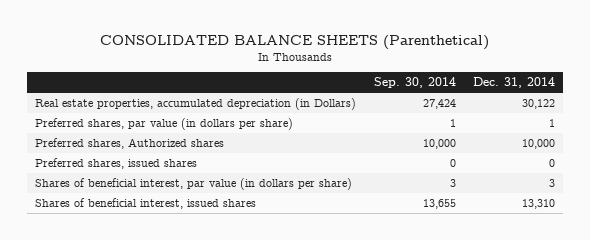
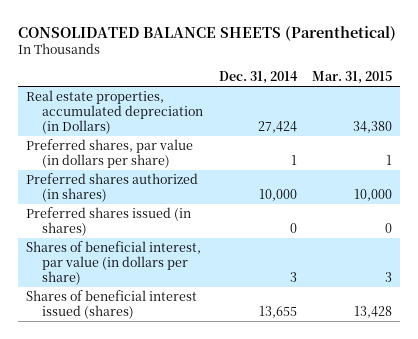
- | Sep. 30, 2014 | Dec. 31, 2014
+ | Dec. 31, 2014 | Mar. 31, 2015
- Real estate properties, accumulated depreciation (in Dollars) | 27,424 | 30,122
+ Real estate properties, accumulated depreciation (in Dollars) | 27,424 | 34,380
- Preferred shares, Authorized shares | 10,000 | 10,000
- Preferred shares, issued shares | 0 | 0
+ Preferred shares authorized (in shares) | 10,000 | 10,000
+ Preferred shares issued (in shares) | 0 | 0
- Shares of beneficial interest, issued shares | 13,655 | 13,310
+ Shares of beneficial interest issued (shares) | 13,655 | 13,428

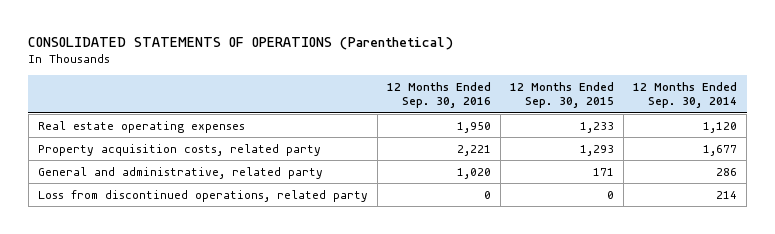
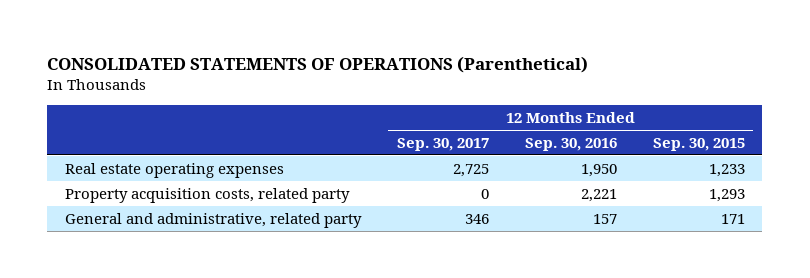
- | 12 Months Ended Sep. 30, 2016 | 12 Months Ended Sep. 30, 2015 | 12 Months Ended Sep. 30, 2014
+ | 12 Months Ended Sep. 30, 2017 | 12 Months Ended Sep. 30, 2016 | 12 Months Ended Sep. 30, 2015
- General and administrative, related party | 1,020 | 171 | 286
- Loss from discontinued operations, related party | 0 | 0 | 214
+ General and administrative, related party | 346 | 157 | 171

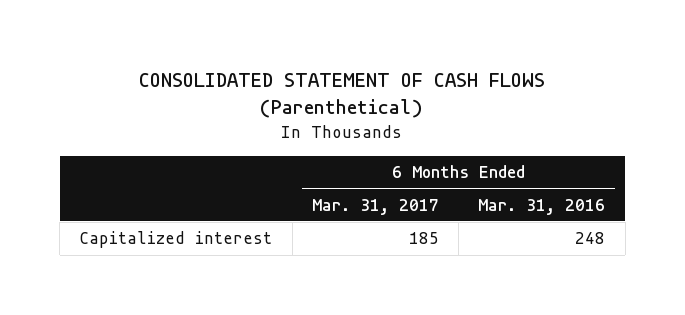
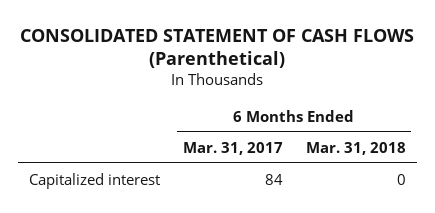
- | 6 Months Ended Mar. 31, 2017 | 6 Months Ended Mar. 31, 2016
+ | 6 Months Ended Mar. 31, 2017 | 6 Months Ended Mar. 31, 2018
- Capitalized interest | 185 | 248
+ Capitalized interest | 84 | 0

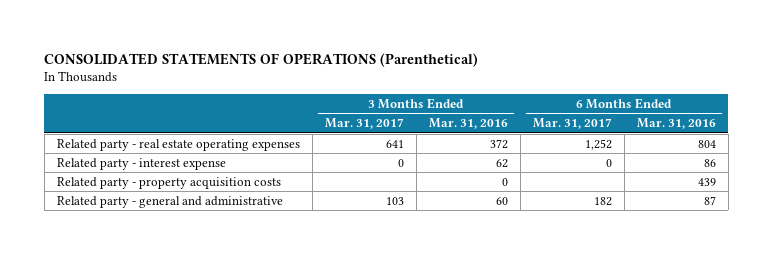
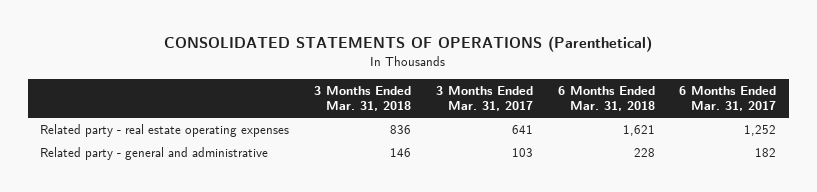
- | 3 Months Ended Mar. 31, 2017 | 3 Months Ended Mar. 31, 2016 | 6 Months Ended Mar. 31, 2017 | 6 Months Ended Mar. 31, 2016
+ | 3 Months Ended Mar. 31, 2018 | 3 Months Ended Mar. 31, 2017 | 6 Months Ended Mar. 31, 2018 | 6 Months Ended Mar. 31, 2017
- Related party - interest expense | 0 | 62 | 0 | 86
- Related party - property acquisition costs | | 0 | | 439

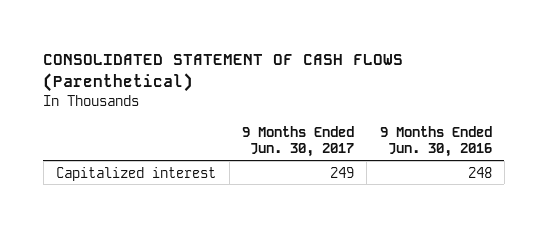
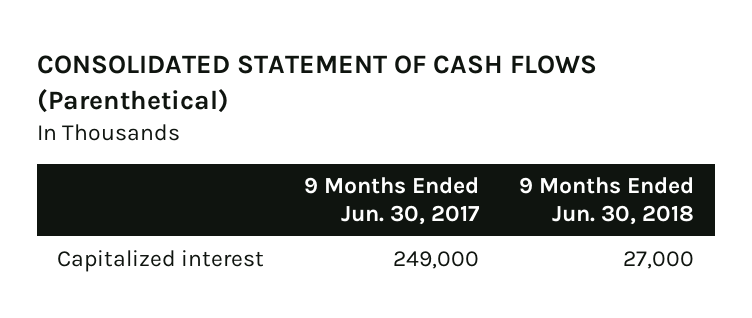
- | 9 Months Ended Jun. 30, 2017 | 9 Months Ended Jun. 30, 2016
+ | 9 Months Ended Jun. 30, 2017 | 9 Months Ended Jun. 30, 2018
- Capitalized interest | 249 | 248
+ Capitalized interest | 249,000 | 27,000

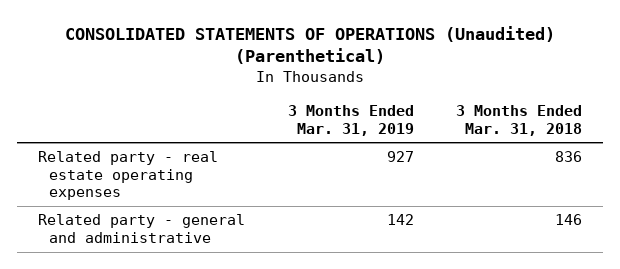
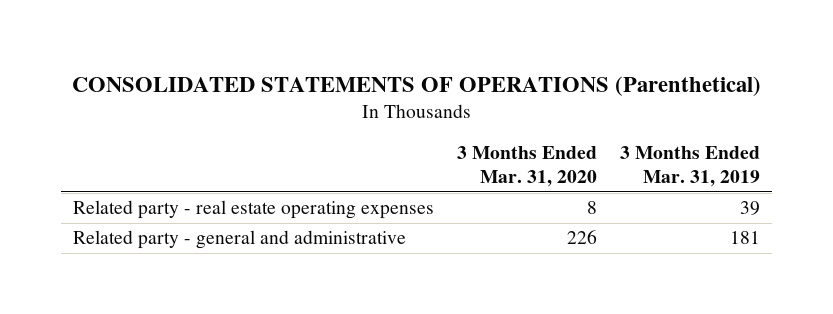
- CONSOLIDATED STATEMENTS OF OPERATIONS (Unaudited) (Parenthetical)
+ CONSOLIDATED STATEMENTS OF OPERATIONS (Parenthetical)
- | 3 Months Ended Mar. 31, 2019 | 3 Months Ended Mar. 31, 2018
+ | 3 Months Ended Mar. 31, 2020 | 3 Months Ended Mar. 31, 2019
- Related party - real estate operating expenses | 927 | 836
- Related party - general and administrative | 142 | 146
+ Related party - real estate operating expenses | 8 | 39
+ Related party - general and administrative | 226 | 181

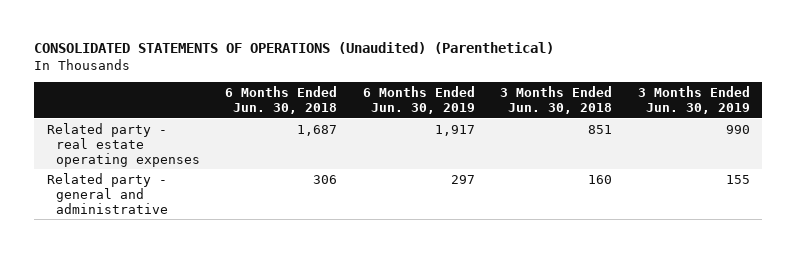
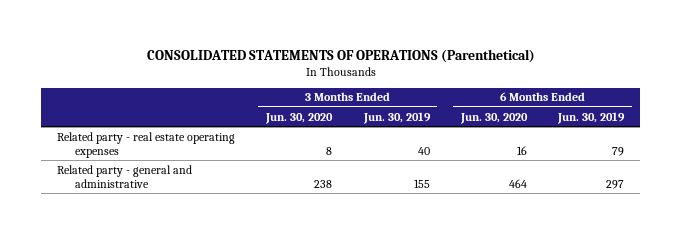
- CONSOLIDATED STATEMENTS OF OPERATIONS (Unaudited) (Parenthetical)
+ CONSOLIDATED STATEMENTS OF OPERATIONS (Parenthetical)
- | 6 Months Ended Jun. 30, 2018 | 6 Months Ended Jun. 30, 2019 | 3 Months Ended Jun. 30, 2018 | 3 Months Ended Jun. 30, 2019
+ | 3 Months Ended Jun. 30, 2020 | 3 Months Ended Jun. 30, 2019 | 6 Months Ended Jun. 30, 2020 | 6 Months Ended Jun. 30, 2019
- Related party - real estate operating expenses | 1,687 | 1,917 | 851 | 990
+ Related party - real estate operating expenses | 8 | 40 | 16 | 79

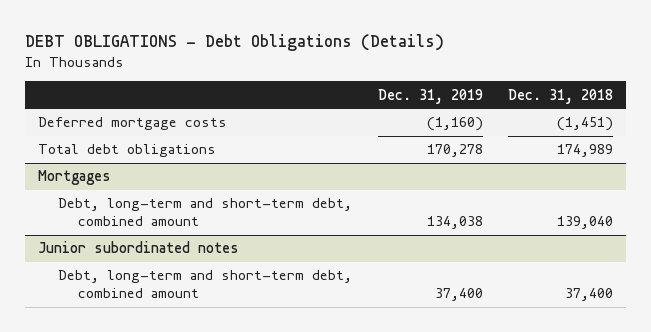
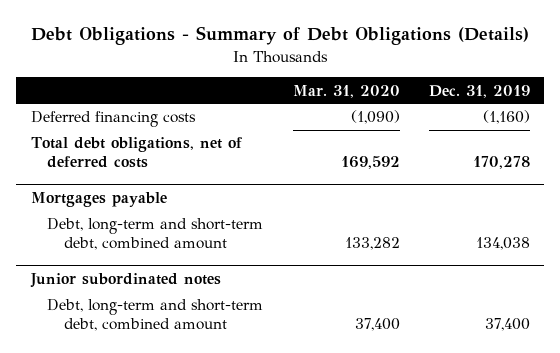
- DEBT OBLIGATIONS - Debt Obligations (Details)
+ Debt Obligations - Summary of Debt Obligations (Details)
- | Dec. 31, 2019 | Dec. 31, 2018
+ | Mar. 31, 2020 | Dec. 31, 2019
- Deferred mortgage costs | (1,160) | (1,451)
- Total debt obligations | 170,278 | 174,989
- Mortgages
+ Deferred financing costs | (1,090) | (1,160)
+ Total debt obligations, net of deferred costs | 169,592 | 170,278
+ Mortgages payable

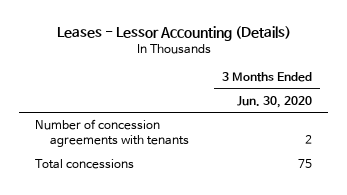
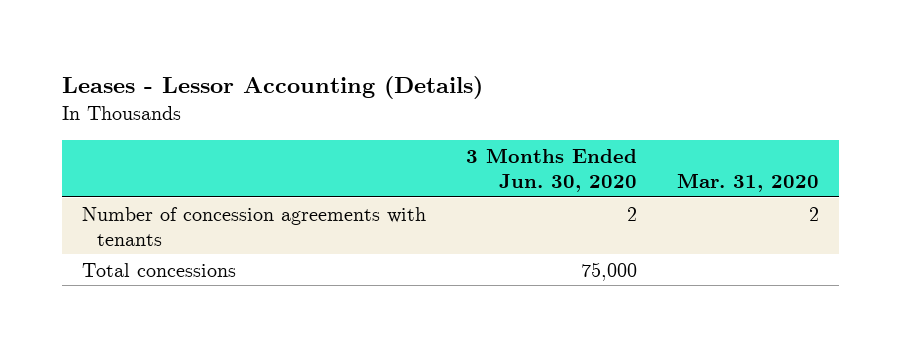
- | 3 Months Ended Jun. 30, 2020
+ | 3 Months Ended Jun. 30, 2020 | Mar. 31, 2020
- Total concessions | 75
+ Total concessions | 75,000 |

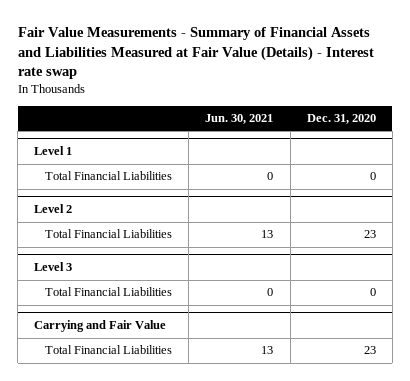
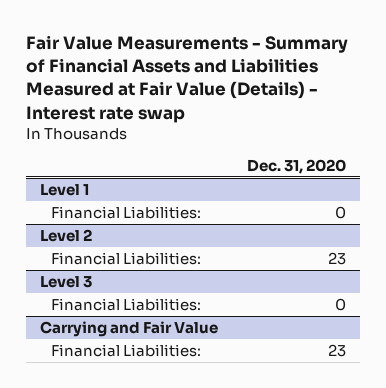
- | Jun. 30, 2021 | Dec. 31, 2020
+ | Dec. 31, 2020
@ Level 1
- Total Financial Liabilities | 0 | 0
+ Financial Liabilities: | 0
@ Level 2
- Total Financial Liabilities | 13 | 23
+ Financial Liabilities: | 23
@ Level 3
- Total Financial Liabilities | 0 | 0
+ Financial Liabilities: | 0
@ Carrying and Fair Value
- Total Financial Liabilities | 13 | 23
+ Financial Liabilities: | 23

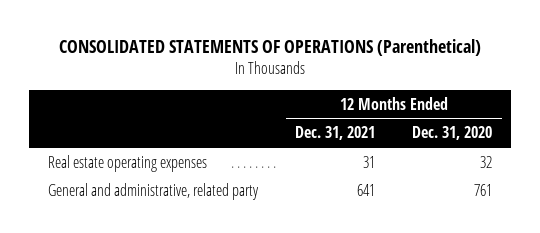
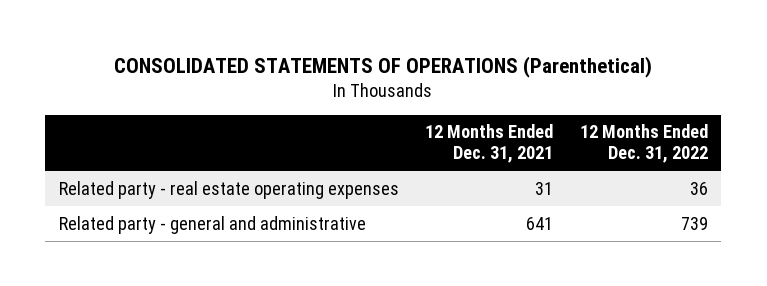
- | 12 Months Ended Dec. 31, 2021 | 12 Months Ended Dec. 31, 2020
+ | 12 Months Ended Dec. 31, 2021 | 12 Months Ended Dec. 31, 2022
- Real estate operating expenses | 31 | 32
- General and administrative, related party | 641 | 761
+ Related party - real estate operating expenses | 31 | 36
+ Related party - general and administrative | 641 | 739

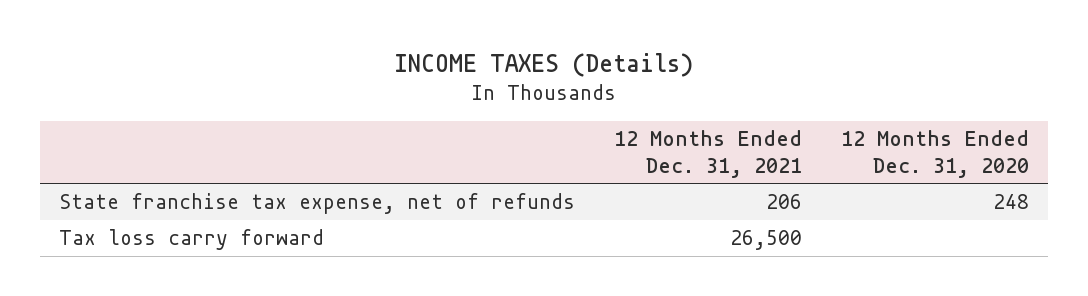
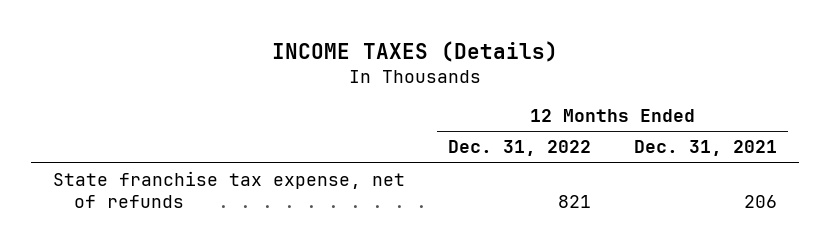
- | 12 Months Ended Dec. 31, 2021 | 12 Months Ended Dec. 31, 2020
+ | 12 Months Ended Dec. 31, 2022 | 12 Months Ended Dec. 31, 2021
- Tax loss carry forward | 26,500 |

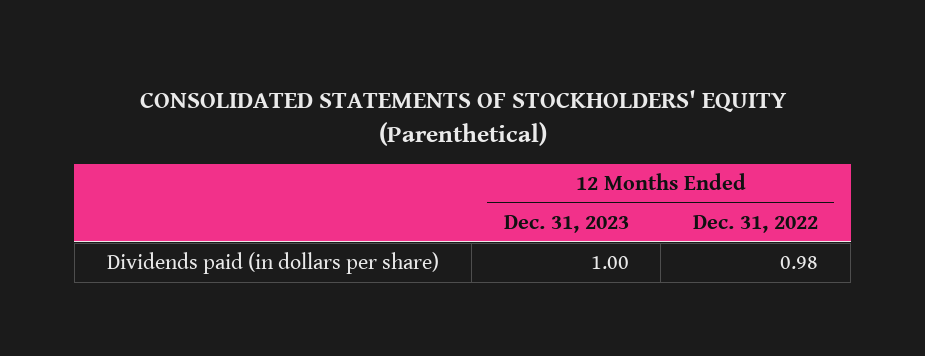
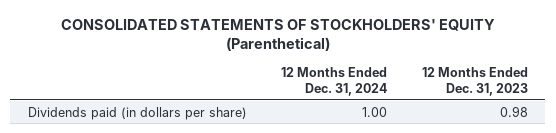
- | 12 Months Ended Dec. 31, 2023 | 12 Months Ended Dec. 31, 2022
+ | 12 Months Ended Dec. 31, 2024 | 12 Months Ended Dec. 31, 2023
- Dividends paid (in dollars per share) | 1.00 | 0.98
+ Dividends paid (in dollars per share) | 1.00 | 0.98

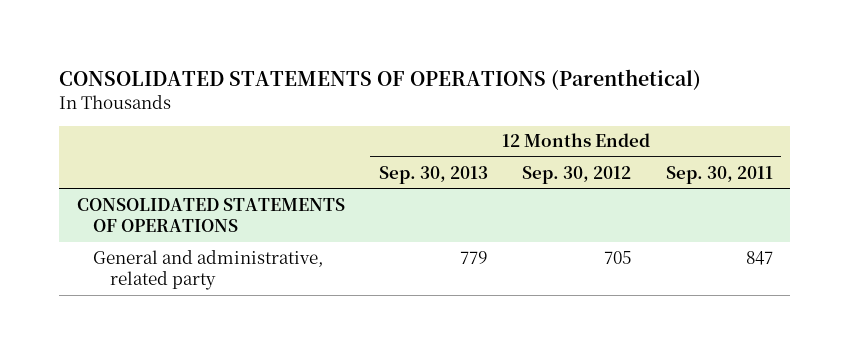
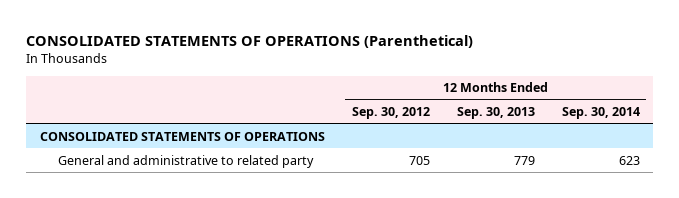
- | 12 Months Ended Sep. 30, 2013 | 12 Months Ended Sep. 30, 2012 | 12 Months Ended Sep. 30, 2011
+ | 12 Months Ended Sep. 30, 2012 | 12 Months Ended Sep. 30, 2013 | 12 Months Ended Sep. 30, 2014
- General and administrative, related party | 779 | 705 | 847
+ General and administrative to related party | 705 | 779 | 623

